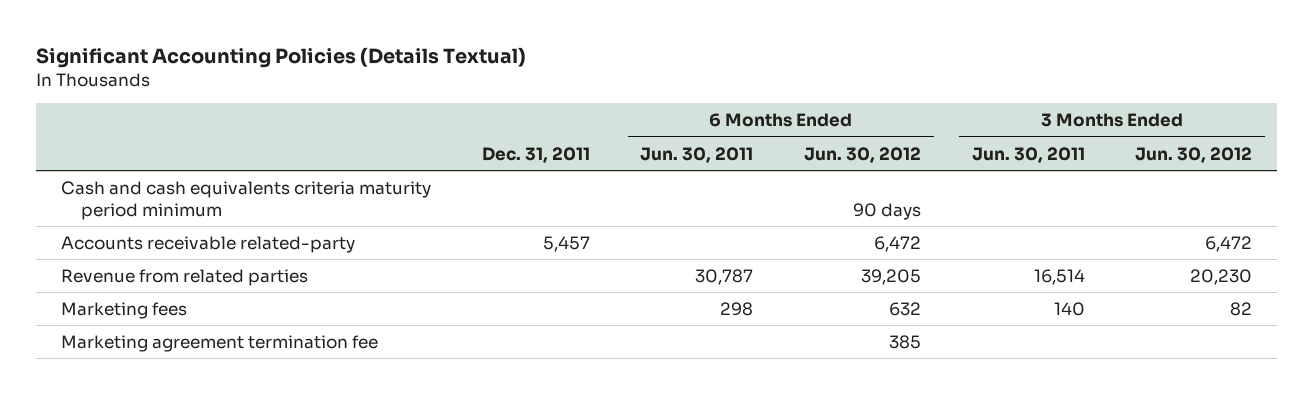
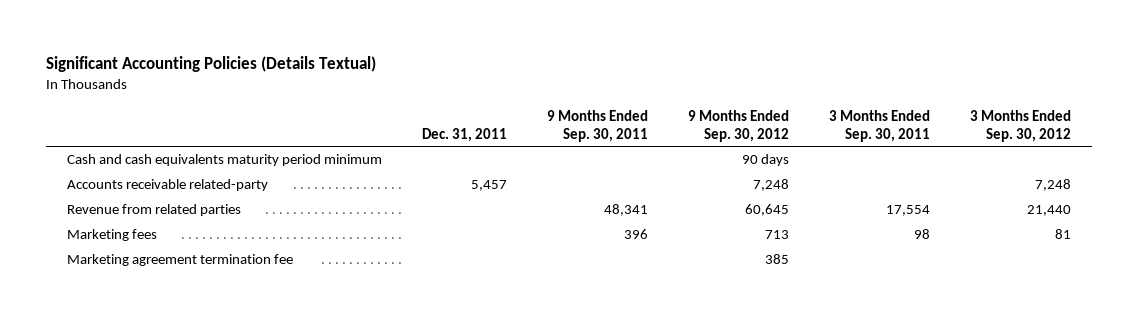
- | Dec. 31, 2011 | 6 Months Ended Jun. 30, 2011 | 6 Months Ended Jun. 30, 2012 | 3 Months Ended Jun. 30, 2011 | 3 Months Ended Jun. 30, 2012
+ | Dec. 31, 2011 | 9 Months Ended Sep. 30, 2011 | 9 Months Ended Sep. 30, 2012 | 3 Months Ended Sep. 30, 2011 | 3 Months Ended Sep. 30, 2012
- Cash and cash equivalents criteria maturity period minimum | | | 90 days | |
+ Cash and cash equivalents maturity period minimum | | | 90 days | |

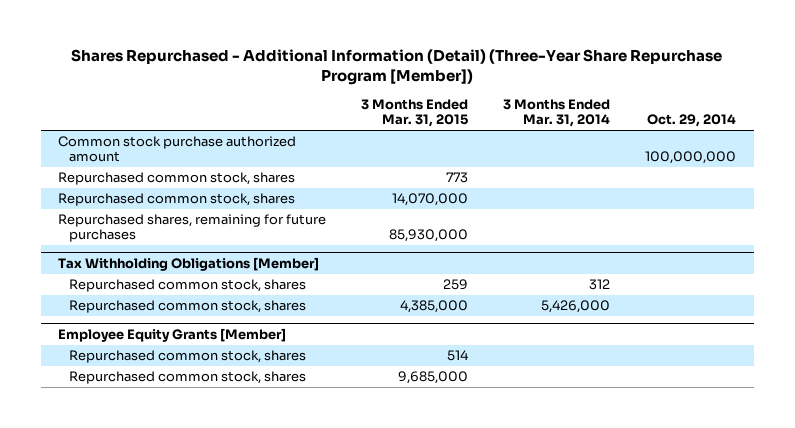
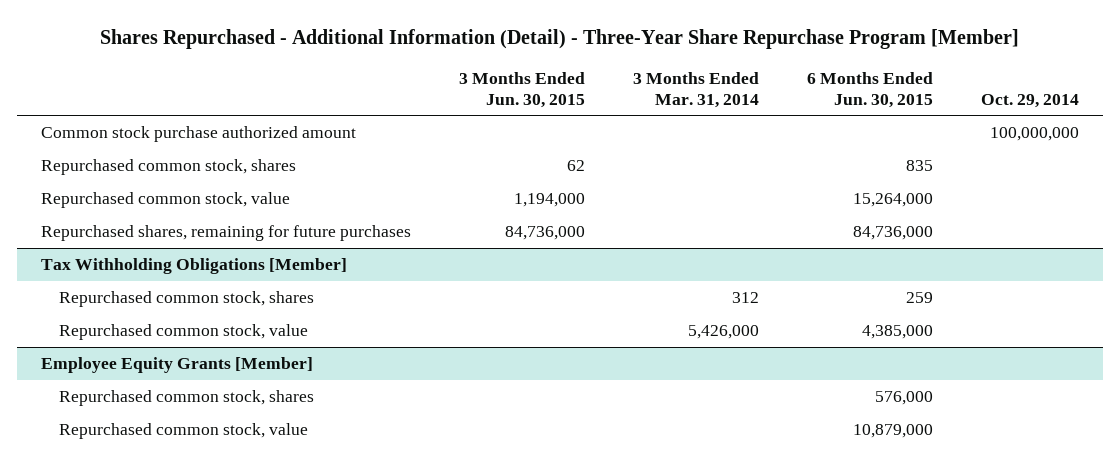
- Shares Repurchased - Additional Information (Detail) (Three-Year Share Repurchase Program [Member])
+ Shares Repurchased - Additional Information (Detail) - Three-Year Share Repurchase Program [Member]
- | 3 Months Ended Mar. 31, 2015 | 3 Months Ended Mar. 31, 2014 | Oct. 29, 2014
+ | 3 Months Ended Jun. 30, 2015 | 3 Months Ended Mar. 31, 2014 | 6 Months Ended Jun. 30, 2015 | Oct. 29, 2014
- Repurchased common stock, shares | 14,070,000 | |
+ Repurchased common stock, value | 1,194,000 | | 15,264,000 |
@ Tax Withholding Obligations [Member]
- Repurchased common stock, shares | 4,385,000 | 5,426,000 |
+ Repurchased common stock, value | | 5,426,000 | 4,385,000 |
@ Employee Equity Grants [Member]
- Repurchased common stock, shares | 9,685,000 | |
+ Repurchased common stock, value | | | 10,879,000 |

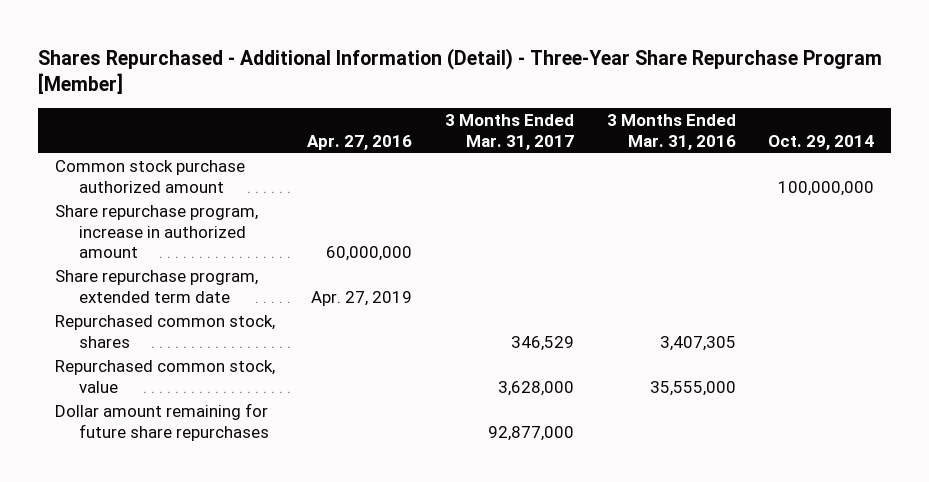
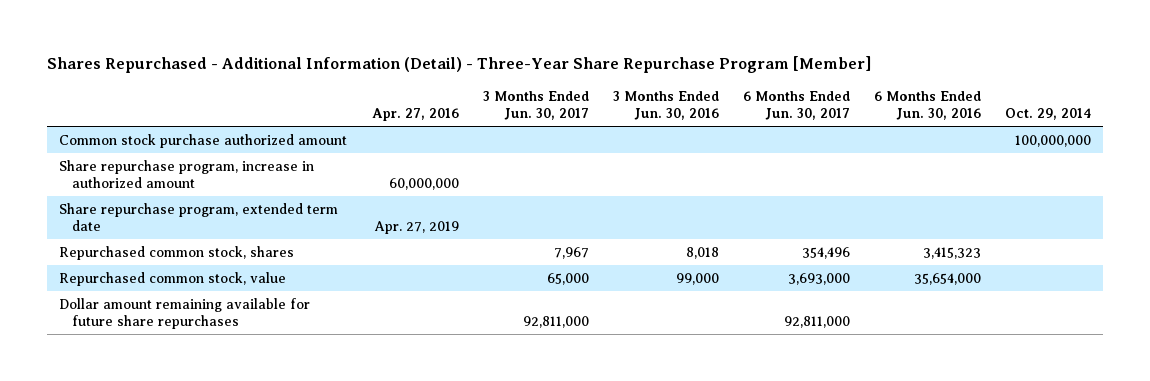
- | Apr. 27, 2016 | 3 Months Ended Mar. 31, 2017 | 3 Months Ended Mar. 31, 2016 | Oct. 29, 2014
+ | Apr. 27, 2016 | 3 Months Ended Jun. 30, 2017 | 3 Months Ended Jun. 30, 2016 | 6 Months Ended Jun. 30, 2017 | 6 Months Ended Jun. 30, 2016 | Oct. 29, 2014
- Dollar amount remaining for future share repurchases | | 92,877,000 | |
+ Dollar amount remaining available for future share repurchases | | 92,811,000 | | 92,811,000 | |

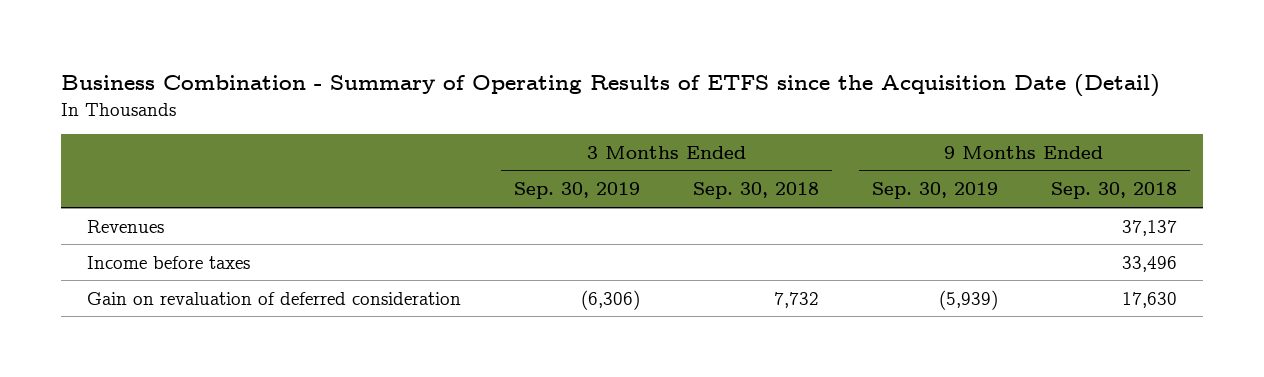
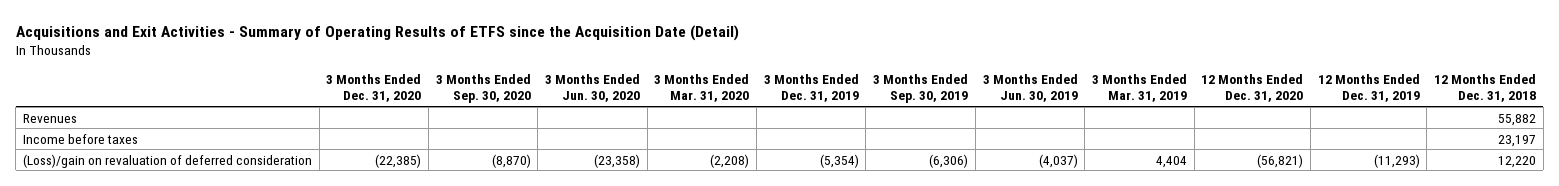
- Business Combination - Summary of Operating Results of ETFS since the Acquisition Date (Detail)
+ Acquisitions and Exit Activities - Summary of Operating Results of ETFS since the Acquisition Date (Detail)
- | 3 Months Ended Sep. 30, 2019 | 3 Months Ended Sep. 30, 2018 | 9 Months Ended Sep. 30, 2019 | 9 Months Ended Sep. 30, 2018
+ | 3 Months Ended Dec. 31, 2020 | 3 Months Ended Sep. 30, 2020 | 3 Months Ended Jun. 30, 2020 | 3 Months Ended Mar. 31, 2020 | 3 Months Ended Dec. 31, 2019 | 3 Months Ended Sep. 30, 2019 | 3 Months Ended Jun. 30, 2019 | 3 Months Ended Mar. 31, 2019 | 12 Months Ended Dec. 31, 2020 | 12 Months Ended Dec. 31, 2019 | 12 Months Ended Dec. 31, 2018
- Gain on revaluation of deferred consideration | (6,306) | 7,732 | (5,939) | 17,630
+ (Loss)/gain on revaluation of deferred consideration | (22,385) | (8,870) | (23,358) | (2,208) | (5,354) | (6,306) | (4,037) | 4,404 | (56,821) | (11,293) | 12,220

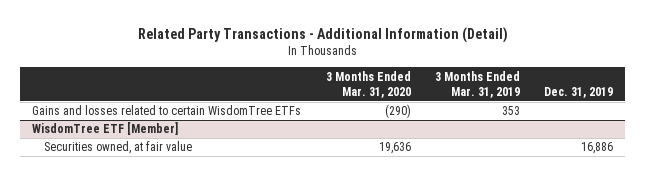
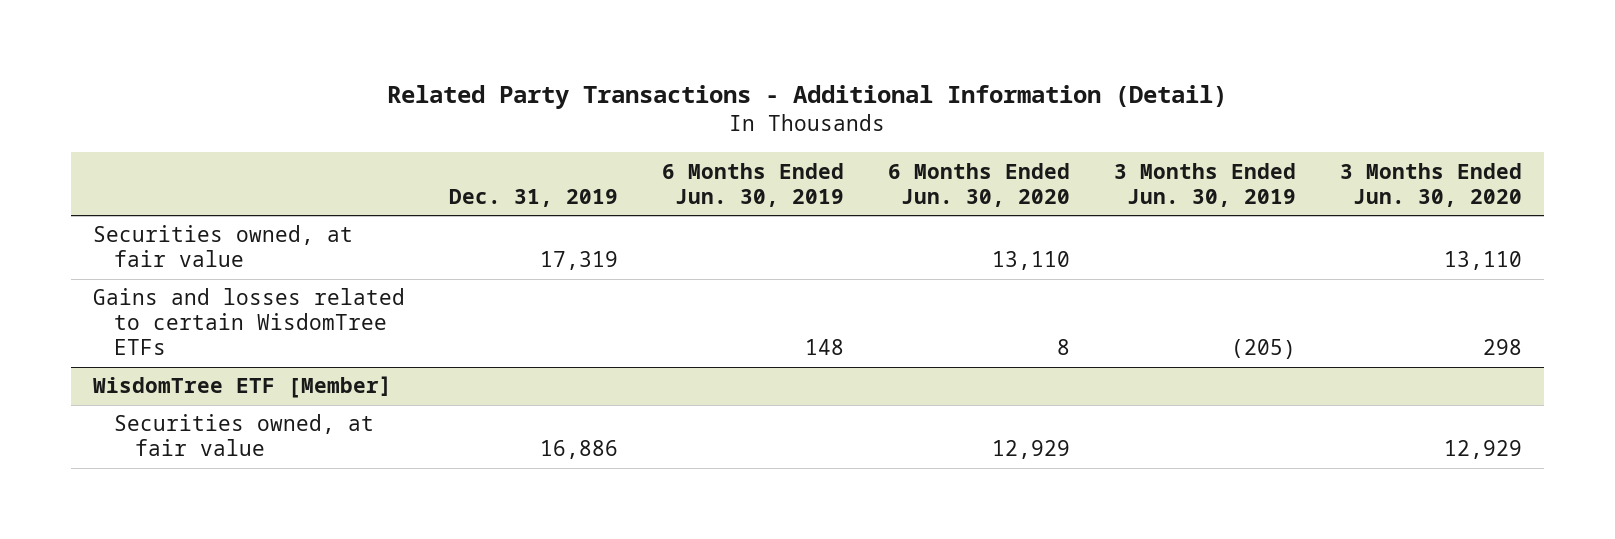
- | 3 Months Ended Mar. 31, 2020 | 3 Months Ended Mar. 31, 2019 | Dec. 31, 2019
+ | Dec. 31, 2019 | 6 Months Ended Jun. 30, 2019 | 6 Months Ended Jun. 30, 2020 | 3 Months Ended Jun. 30, 2019 | 3 Months Ended Jun. 30, 2020
+ Securities owned, at fair value | 17,319 | | 13,110 | | 13,110

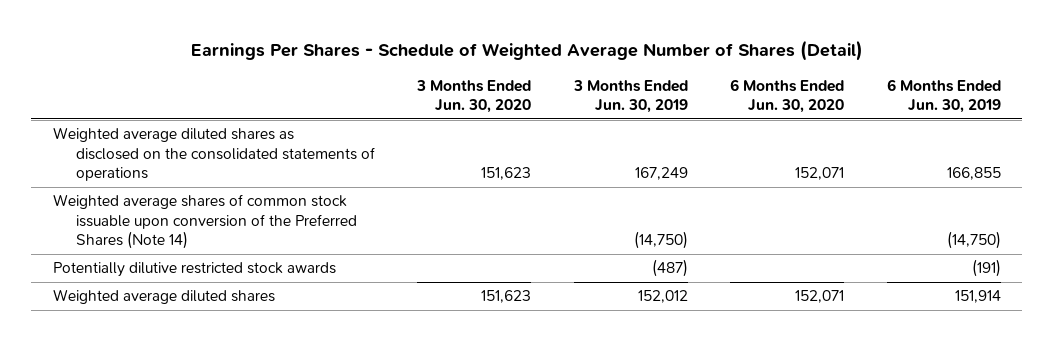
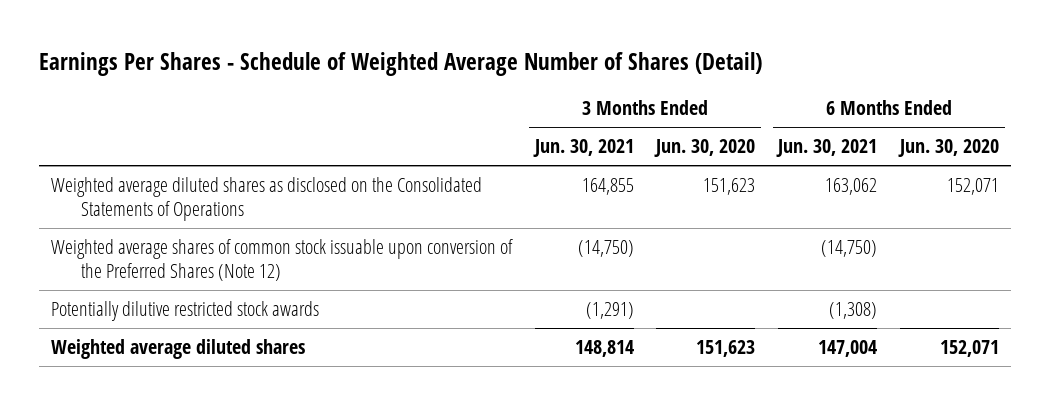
- | 3 Months Ended Jun. 30, 2020 | 3 Months Ended Jun. 30, 2019 | 6 Months Ended Jun. 30, 2020 | 6 Months Ended Jun. 30, 2019
+ | 3 Months Ended Jun. 30, 2021 | 3 Months Ended Jun. 30, 2020 | 6 Months Ended Jun. 30, 2021 | 6 Months Ended Jun. 30, 2020
- Weighted average diluted shares as disclosed on the consolidated statements of operations | 151,623 | 167,249 | 152,071 | 166,855
- Weighted average shares of common stock issuable upon conversion of the Preferred Shares (Note 14) | | (14,750) | | (14,750)
+ Weighted average diluted shares as disclosed on the Consolidated Statements of Operations | 164,855 | 151,623 | 163,062 | 152,071
+ Weighted average shares of common stock issuable upon conversion of the Preferred Shares (Note 12) | (14,750) | | (14,750) |

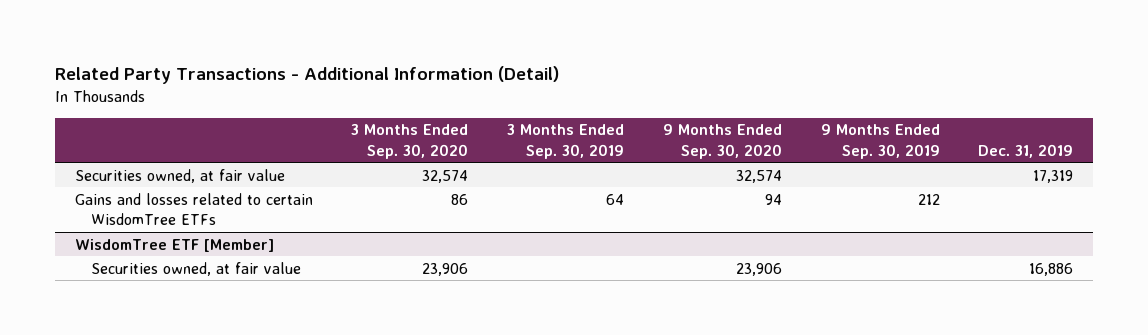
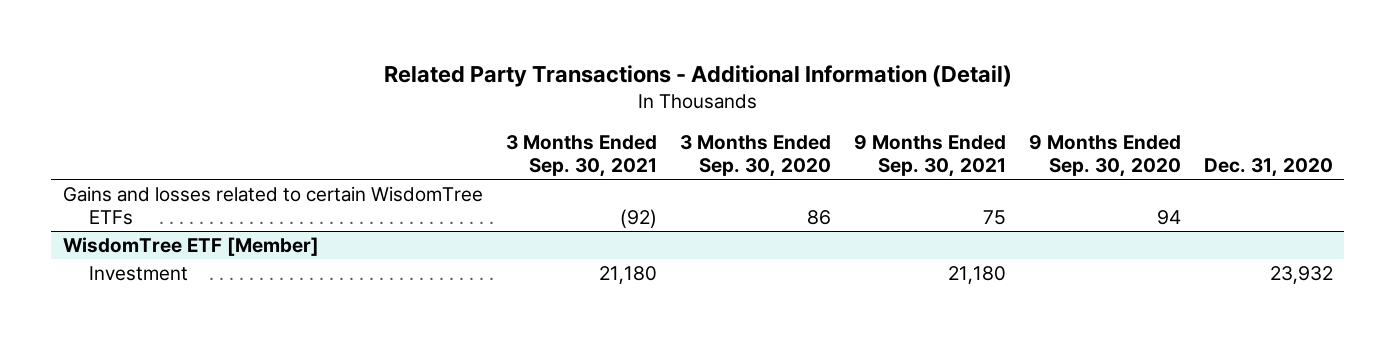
- | 3 Months Ended Sep. 30, 2020 | 3 Months Ended Sep. 30, 2019 | 9 Months Ended Sep. 30, 2020 | 9 Months Ended Sep. 30, 2019 | Dec. 31, 2019
+ | 3 Months Ended Sep. 30, 2021 | 3 Months Ended Sep. 30, 2020 | 9 Months Ended Sep. 30, 2021 | 9 Months Ended Sep. 30, 2020 | Dec. 31, 2020
- Securities owned, at fair value | 32,574 | | 32,574 | | 17,319
@ WisdomTree ETF [Member]
- Securities owned, at fair value | 23,906 | | 23,906 | | 16,886
+ Investment | 21,180 | | 21,180 | | 23,932

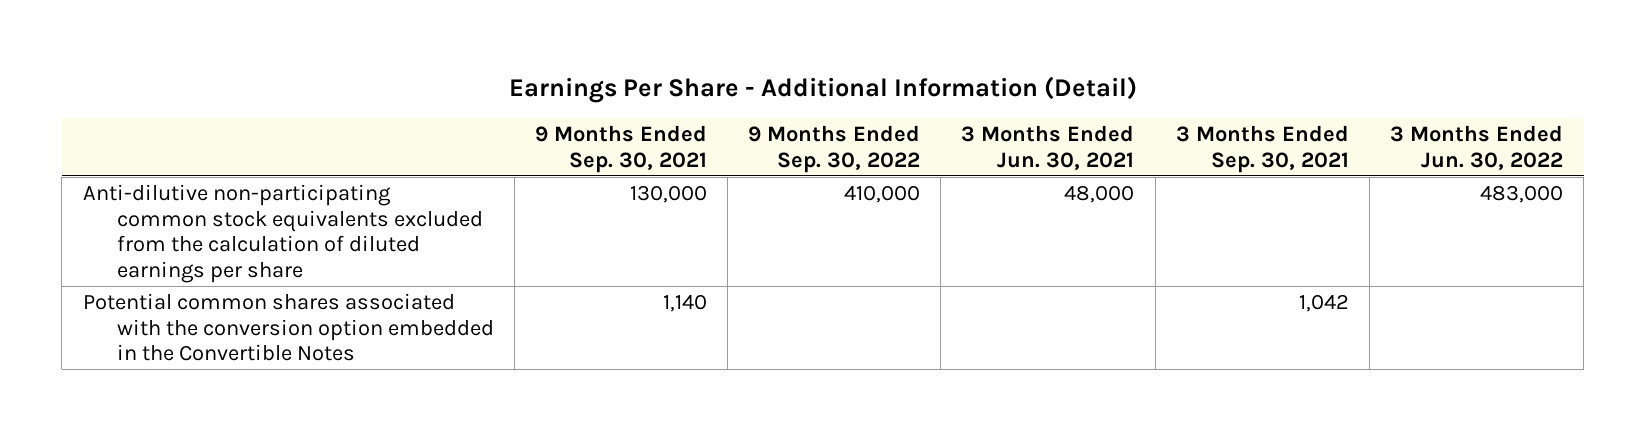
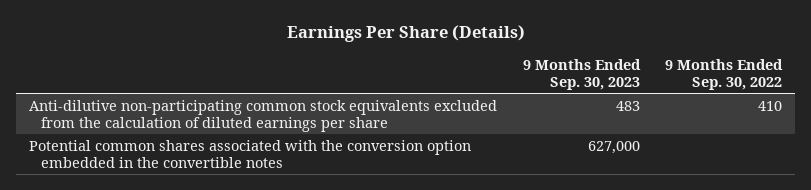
- Earnings Per Share - Additional Information (Detail)
+ Earnings Per Share (Details)
- | 9 Months Ended Sep. 30, 2021 | 9 Months Ended Sep. 30, 2022 | 3 Months Ended Jun. 30, 2021 | 3 Months Ended Sep. 30, 2021 | 3 Months Ended Jun. 30, 2022
+ | 9 Months Ended Sep. 30, 2023 | 9 Months Ended Sep. 30, 2022
- Anti-dilutive non-participating common stock equivalents excluded from the calculation of diluted earnings per share | 130,000 | 410,000 | 48,000 | | 483,000
- Potential common shares associated with the conversion option embedded in the Convertible Notes | 1,140 | | | 1,042 |
+ Anti-dilutive non-participating common stock equivalents excluded from the calculation of diluted earnings per share | 483 | 410
+ Potential common shares associated with the conversion option embedded in the convertible notes | 627,000 |

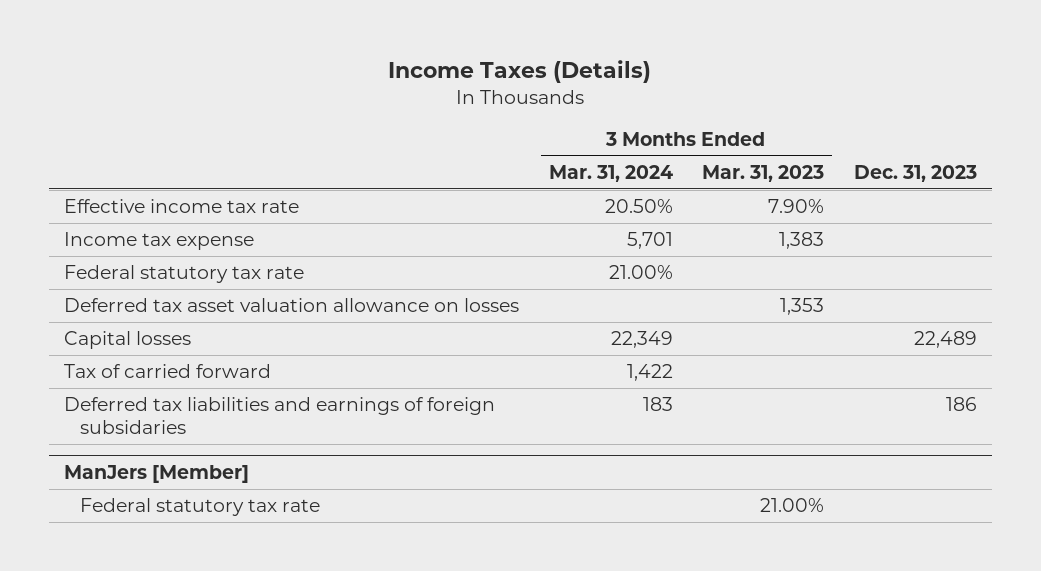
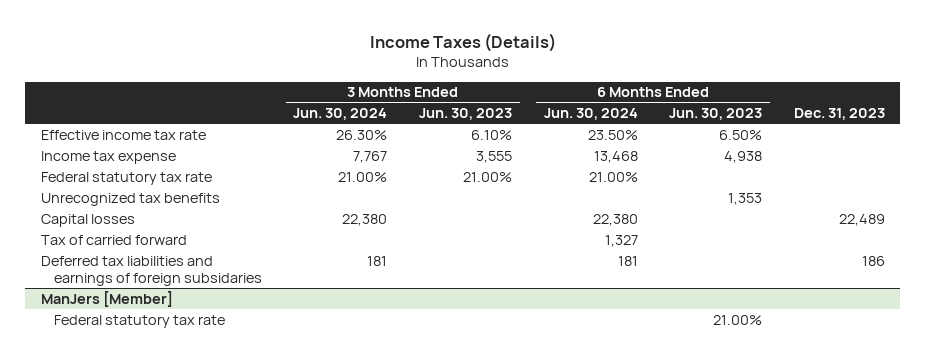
- | 3 Months Ended Mar. 31, 2024 | 3 Months Ended Mar. 31, 2023 | Dec. 31, 2023
+ | 3 Months Ended Jun. 30, 2024 | 3 Months Ended Jun. 30, 2023 | 6 Months Ended Jun. 30, 2024 | 6 Months Ended Jun. 30, 2023 | Dec. 31, 2023
- Deferred tax asset valuation allowance on losses | | 1,353 |
+ Unrecognized tax benefits | | | | 1,353 |

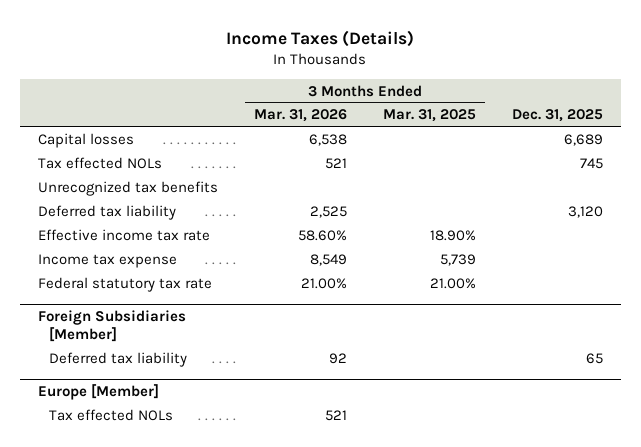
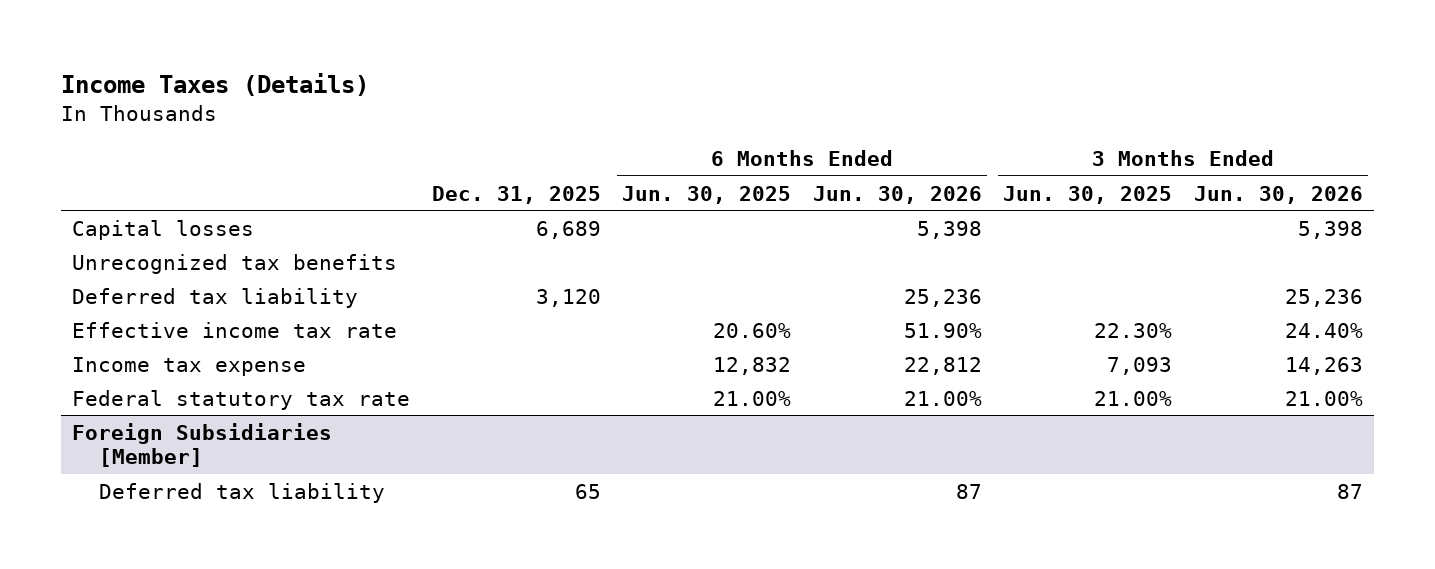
- | 3 Months Ended Mar. 31, 2026 | 3 Months Ended Mar. 31, 2025 | Dec. 31, 2025
+ | Dec. 31, 2025 | 6 Months Ended Jun. 30, 2025 | 6 Months Ended Jun. 30, 2026 | 3 Months Ended Jun. 30, 2025 | 3 Months Ended Jun. 30, 2026
- Tax effected NOLs | 521 | | 745
- Europe [Member]
- Tax effected NOLs | 521 | |

